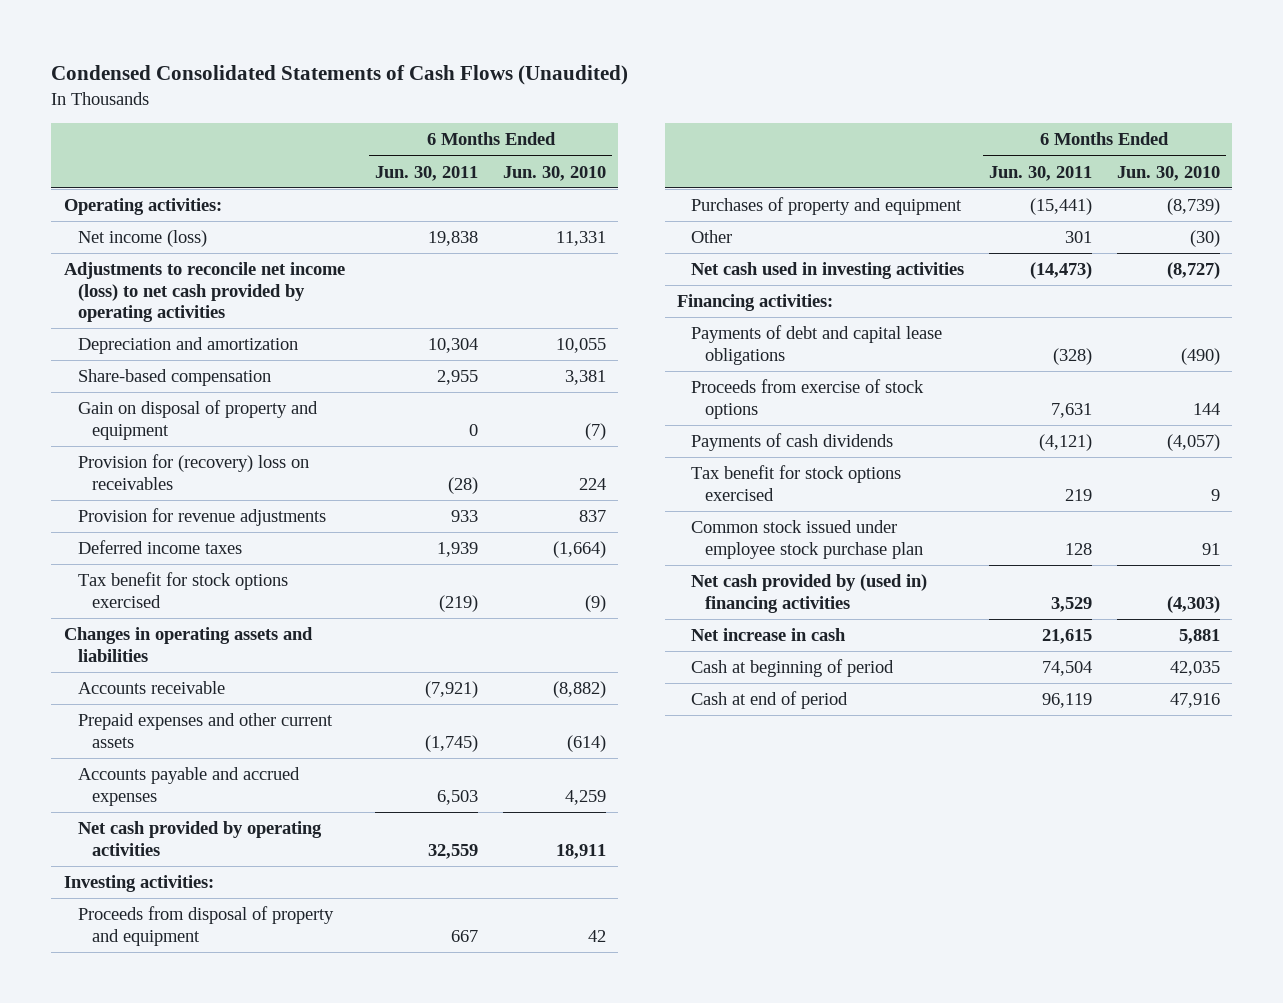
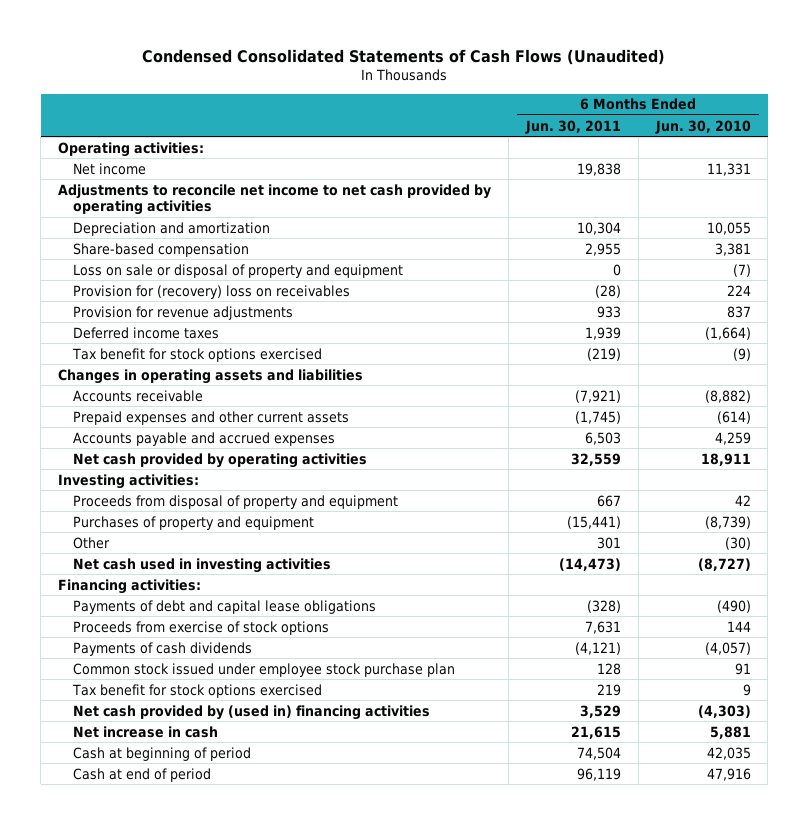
- Net income (loss) | 19,838 | 11,331
- Adjustments to reconcile net income (loss) to net cash provided by operating activities
+ Net income | 19,838 | 11,331
+ Adjustments to reconcile net income to net cash provided by operating activities
- Gain on disposal of property and equipment | 0 | (7)
+ Loss on sale or disposal of property and equipment | 0 | (7)
moved down: Tax benefit for stock options exercised | 219 | 9

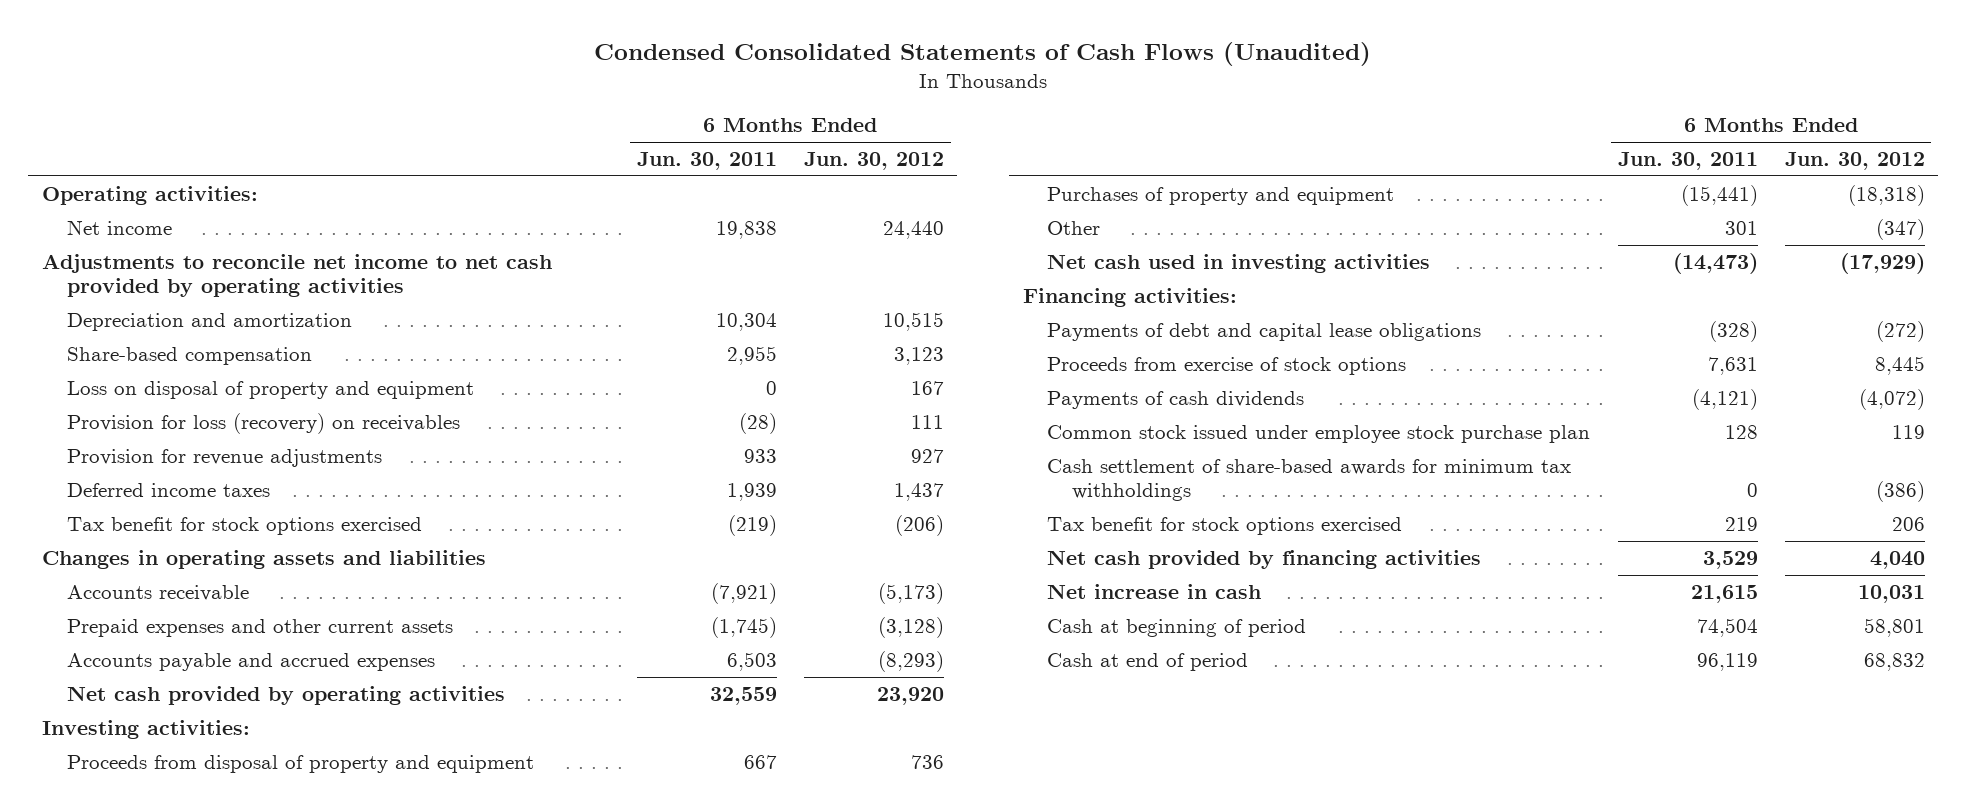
- | 6 Months Ended Jun. 30, 2011 | 6 Months Ended Jun. 30, 2010
+ | 6 Months Ended Jun. 30, 2011 | 6 Months Ended Jun. 30, 2012
- Loss on sale or disposal of property and equipment | 0 | (7)
- Provision for (recovery) loss on receivables | (28) | 224
+ Loss on disposal of property and equipment | 0 | 167
+ Provision for loss (recovery) on receivables | (28) | 111
+ Cash settlement of share-based awards for minimum tax withholdings | 0 | (386)
- Net cash provided by (used in) financing activities | 3,529 | (4,303)
+ Net cash provided by financing activities | 3,529 | 4,040

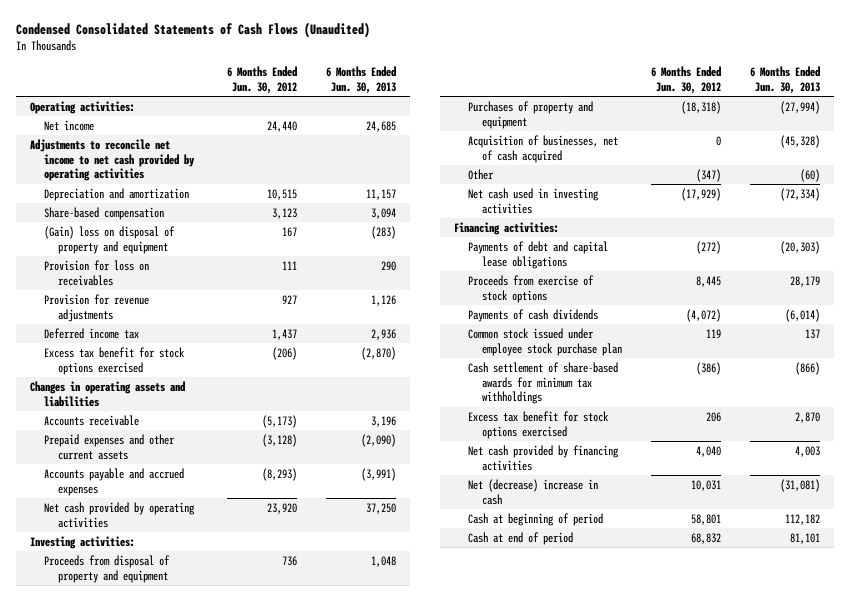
- | 6 Months Ended Jun. 30, 2011 | 6 Months Ended Jun. 30, 2012
+ | 6 Months Ended Jun. 30, 2012 | 6 Months Ended Jun. 30, 2013
- Loss on disposal of property and equipment | 0 | 167
- Provision for loss (recovery) on receivables | (28) | 111
+ (Gain) loss on disposal of property and equipment | 167 | (283)
+ Provision for loss on receivables | 111 | 290
- Deferred income taxes | 1,939 | 1,437
- Tax benefit for stock options exercised | (219) | (206)
+ Deferred income tax | 1,437 | 2,936
+ Excess tax benefit for stock options exercised | (206) | (2,870)
+ Acquisition of businesses, net of cash acquired | 0 | (45,328)
- Tax benefit for stock options exercised | 219 | 206
+ Excess tax benefit for stock options exercised | 206 | 2,870
- Net increase in cash | 21,615 | 10,031
+ Net (decrease) increase in cash | 10,031 | (31,081)

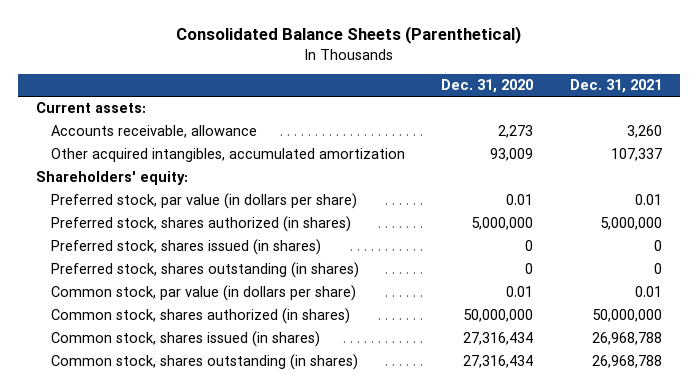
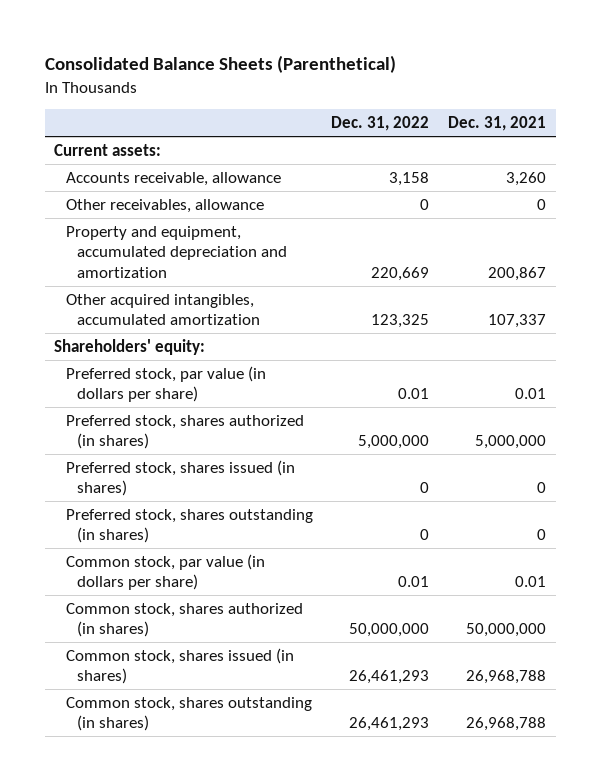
- | Dec. 31, 2020 | Dec. 31, 2021
+ | Dec. 31, 2022 | Dec. 31, 2021
+ Other receivables, allowance | 0 | 0
+ Property and equipment, accumulated depreciation and amortization | 220,669 | 200,867

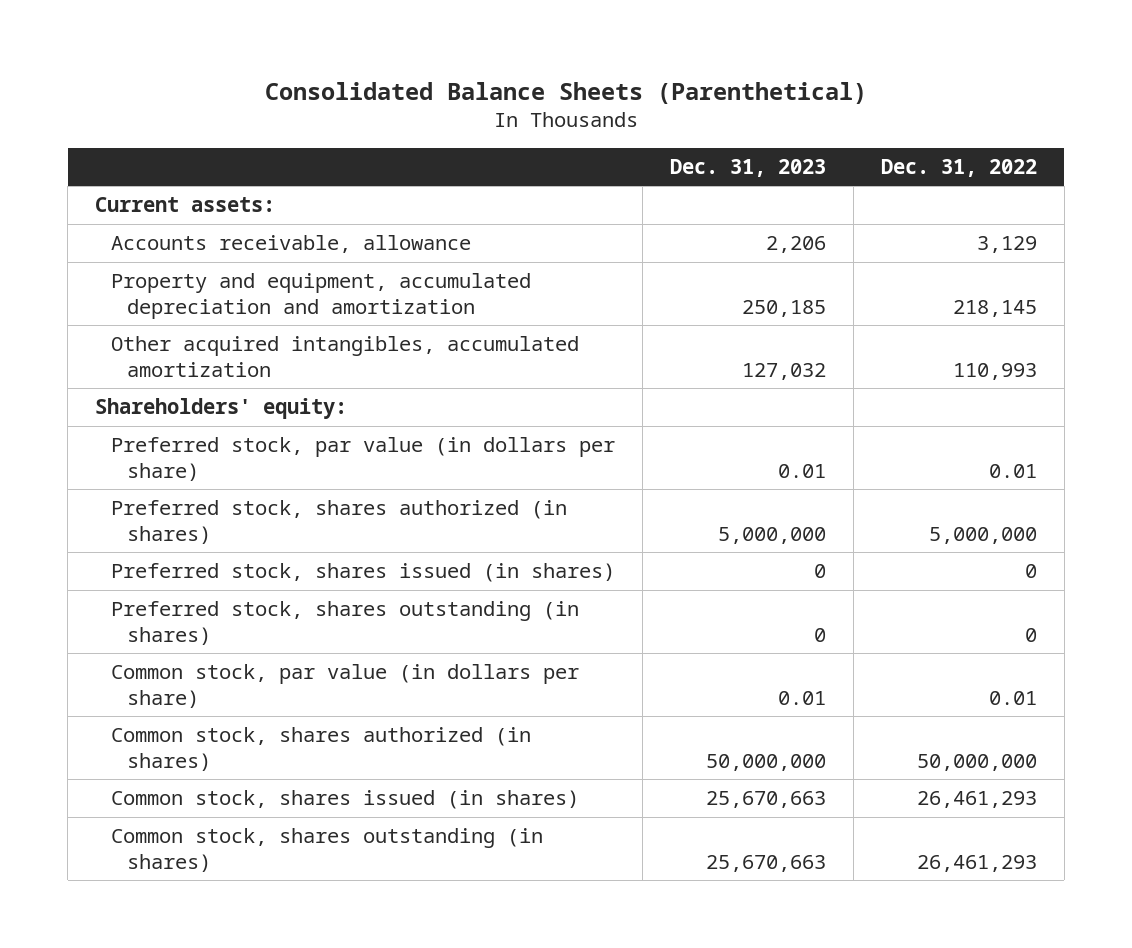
- | Dec. 31, 2022 | Dec. 31, 2021
+ | Dec. 31, 2023 | Dec. 31, 2022
- Accounts receivable, allowance | 3,158 | 3,260
- Other receivables, allowance | 0 | 0
- Property and equipment, accumulated depreciation and amortization | 220,669 | 200,867
- Other acquired intangibles, accumulated amortization | 123,325 | 107,337
+ Accounts receivable, allowance | 2,206 | 3,129
+ Property and equipment, accumulated depreciation and amortization | 250,185 | 218,145
+ Other acquired intangibles, accumulated amortization | 127,032 | 110,993

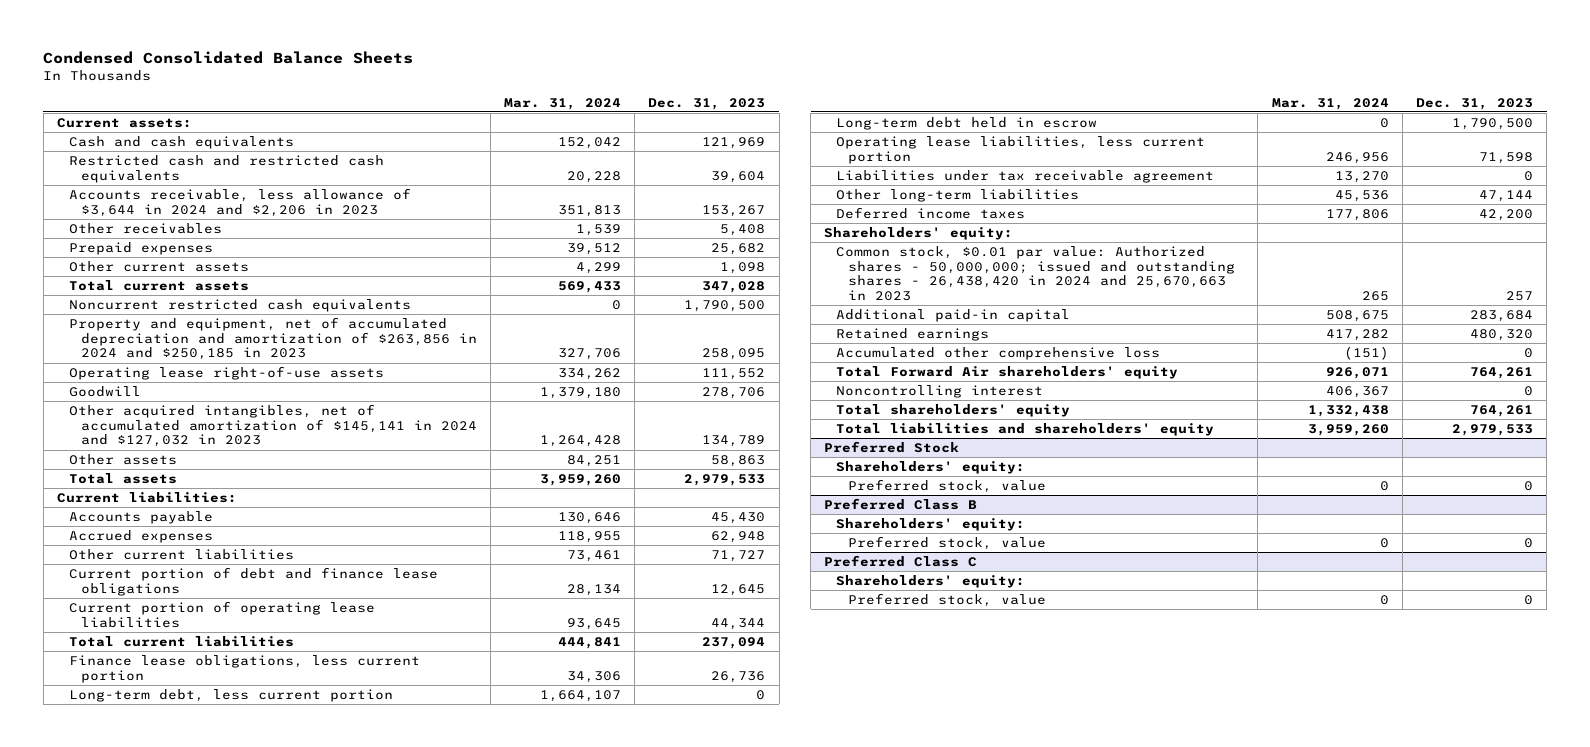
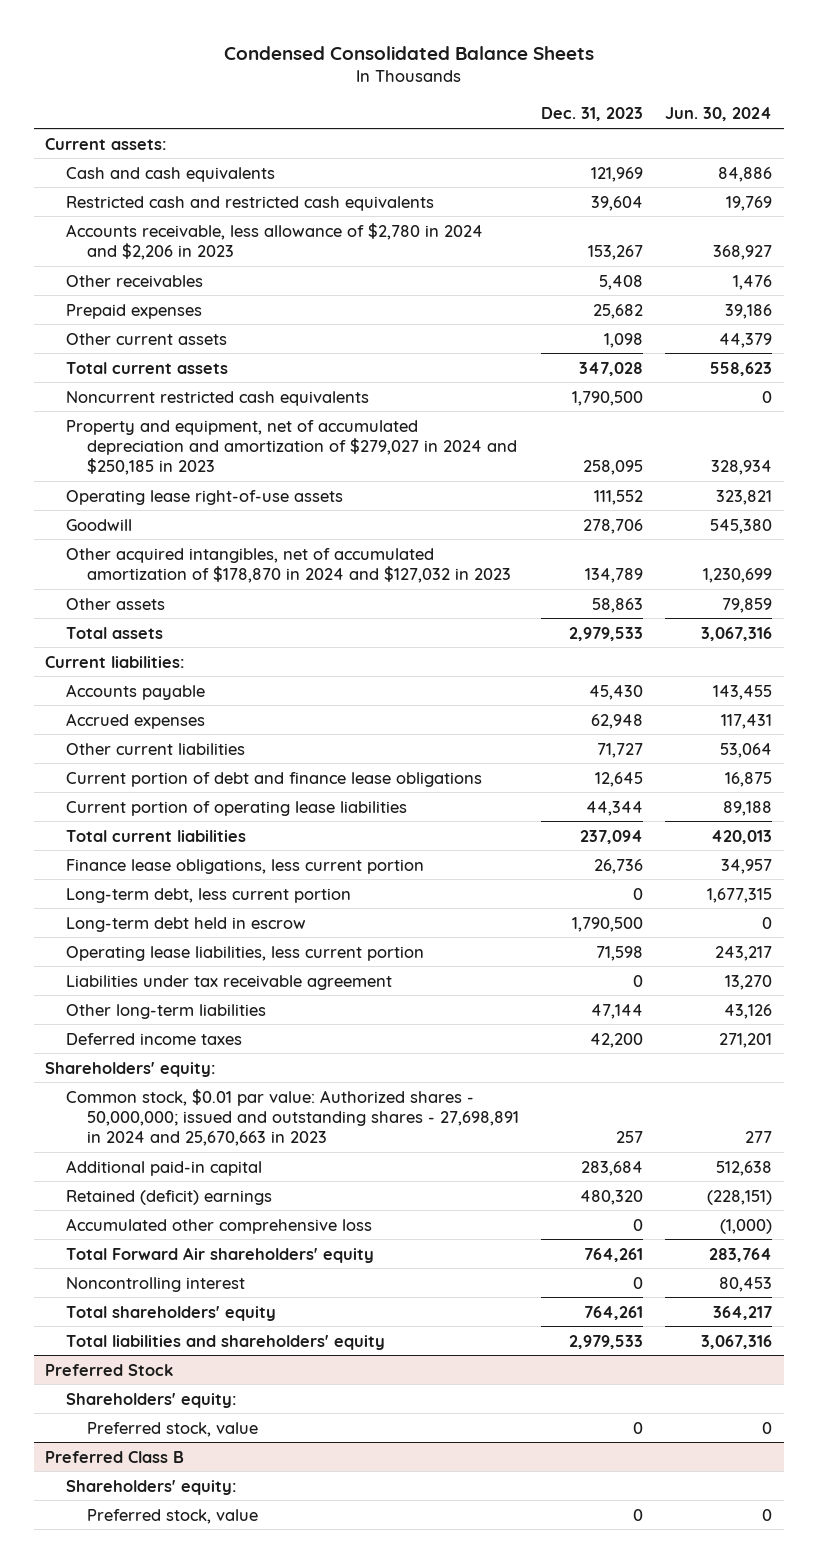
- | Mar. 31, 2024 | Dec. 31, 2023
+ | Dec. 31, 2023 | Jun. 30, 2024
- Accounts receivable, less allowance of $3,644 in 2024 and $2,206 in 2023 | 351,813 | 153,267
+ Accounts receivable, less allowance of $2,780 in 2024 and $2,206 in 2023 | 153,267 | 368,927
- Property and equipment, net of accumulated depreciation and amortization of $263,856 in 2024 and $250,185 in 2023 | 327,706 | 258,095
+ Property and equipment, net of accumulated depreciation and amortization of $279,027 in 2024 and $250,185 in 2023 | 258,095 | 328,934
- Other acquired intangibles, net of accumulated amortization of $145,141 in 2024 and $127,032 in 2023 | 1,264,428 | 134,789
+ Other acquired intangibles, net of accumulated amortization of $178,870 in 2024 and $127,032 in 2023 | 134,789 | 1,230,699
- Common stock, $0.01 par value: Authorized shares - 50,000,000; issued and outstanding shares - 26,438,420 in 2024 and 25,670,663 in 2023 | 265 | 257
+ Common stock, $0.01 par value: Authorized shares - 50,000,000; issued and outstanding shares - 27,698,891 in 2024 and 25,670,663 in 2023 | 257 | 277
- Retained earnings | 417,282 | 480,320
+ Retained (deficit) earnings | 480,320 | (228,151)
- Preferred Class C
- Shareholders' equity:
- Preferred stock, value | 0 | 0

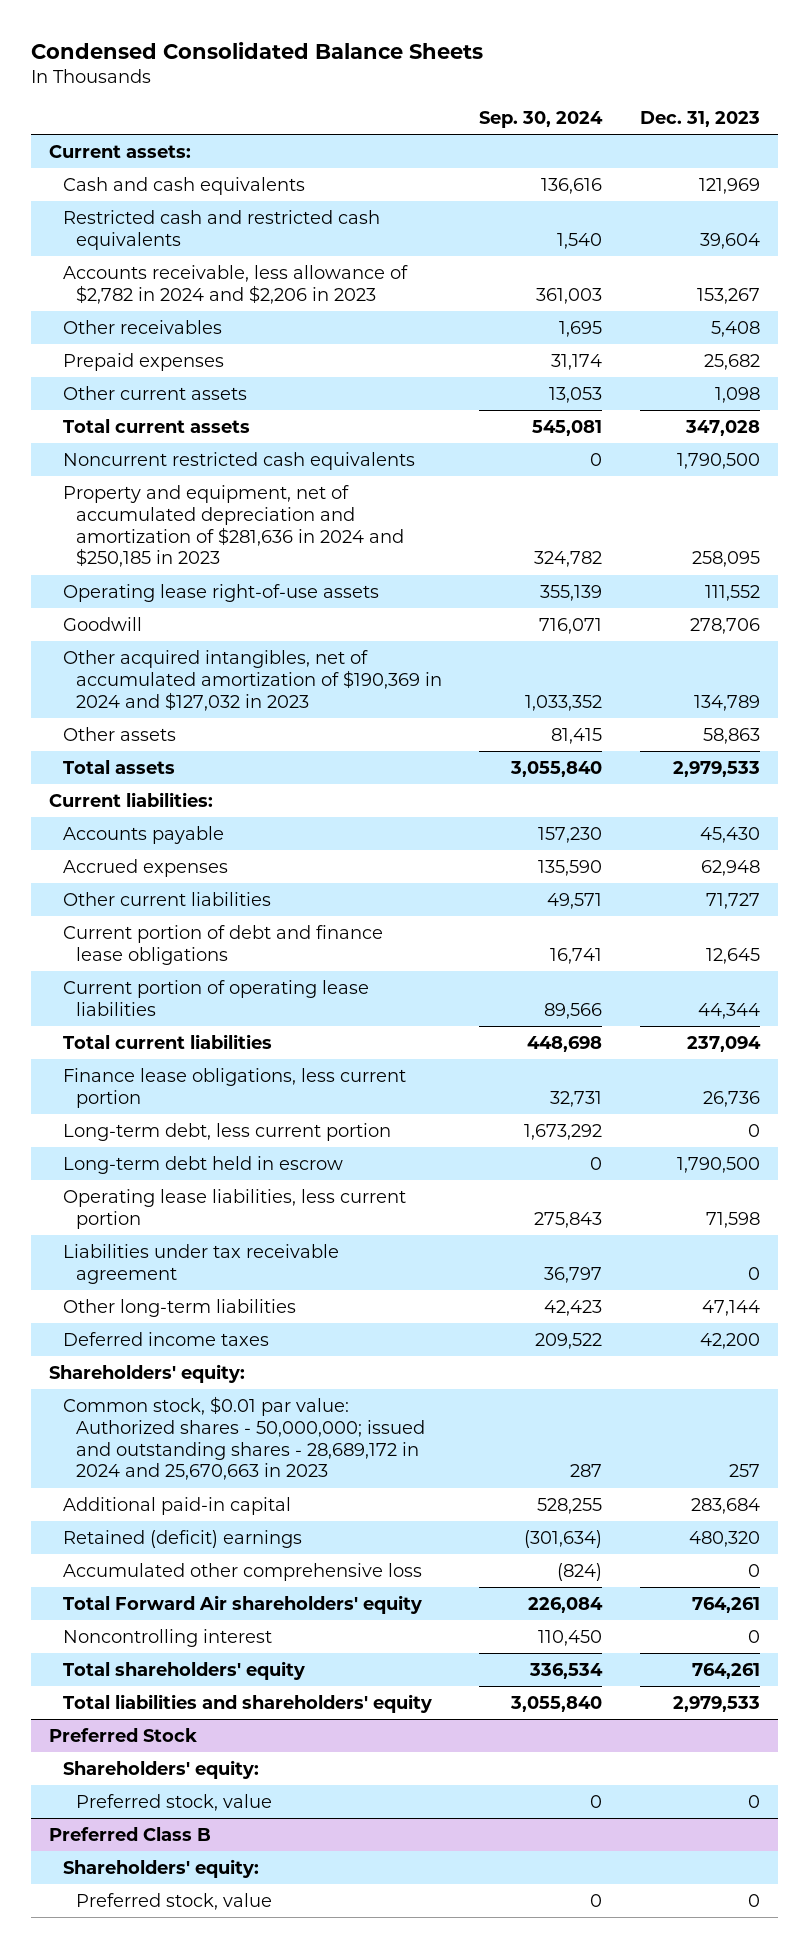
- | Dec. 31, 2023 | Jun. 30, 2024
+ | Sep. 30, 2024 | Dec. 31, 2023
- Accounts receivable, less allowance of $2,780 in 2024 and $2,206 in 2023 | 153,267 | 368,927
+ Accounts receivable, less allowance of $2,782 in 2024 and $2,206 in 2023 | 361,003 | 153,267
- Property and equipment, net of accumulated depreciation and amortization of $279,027 in 2024 and $250,185 in 2023 | 258,095 | 328,934
+ Property and equipment, net of accumulated depreciation and amortization of $281,636 in 2024 and $250,185 in 2023 | 324,782 | 258,095
- Other acquired intangibles, net of accumulated amortization of $178,870 in 2024 and $127,032 in 2023 | 134,789 | 1,230,699
+ Other acquired intangibles, net of accumulated amortization of $190,369 in 2024 and $127,032 in 2023 | 1,033,352 | 134,789
- Common stock, $0.01 par value: Authorized shares - 50,000,000; issued and outstanding shares - 27,698,891 in 2024 and 25,670,663 in 2023 | 257 | 277
+ Common stock, $0.01 par value: Authorized shares - 50,000,000; issued and outstanding shares - 28,689,172 in 2024 and 25,670,663 in 2023 | 287 | 257

